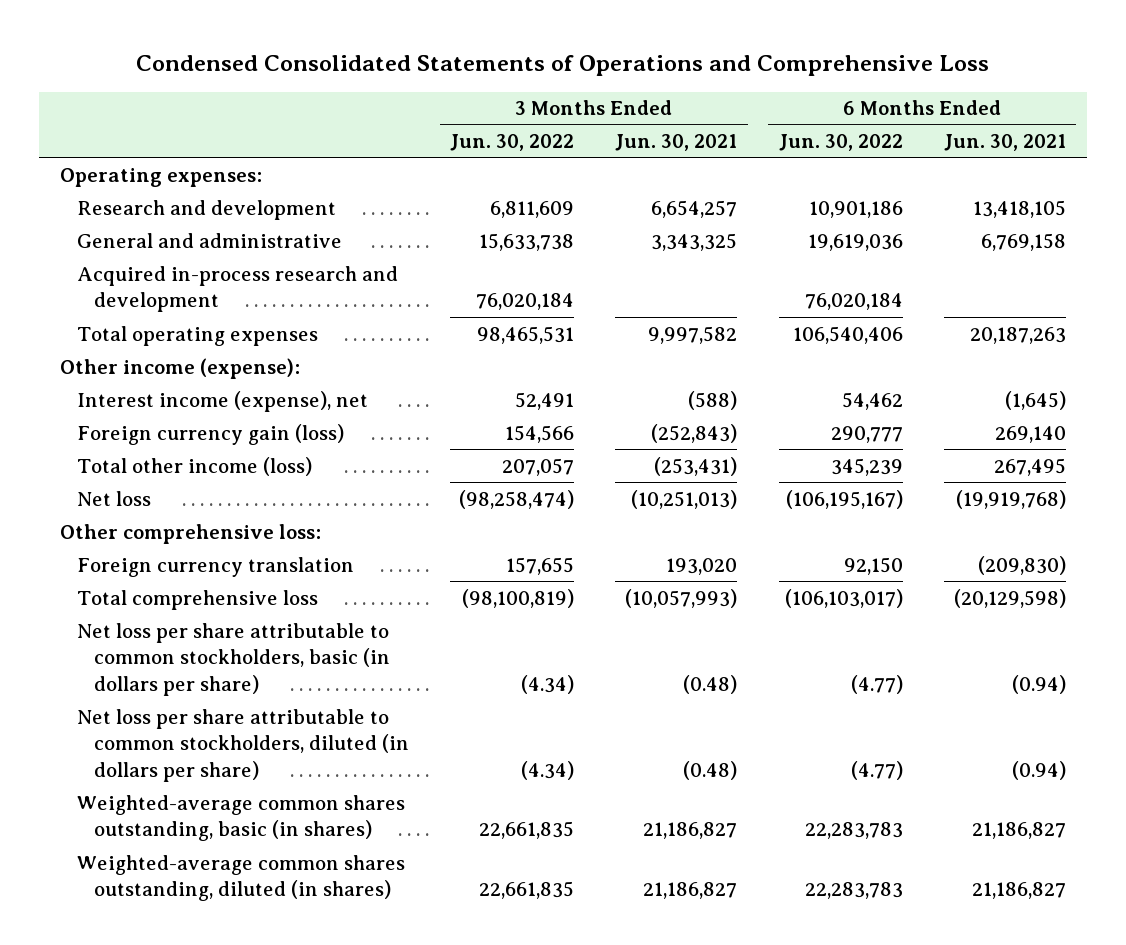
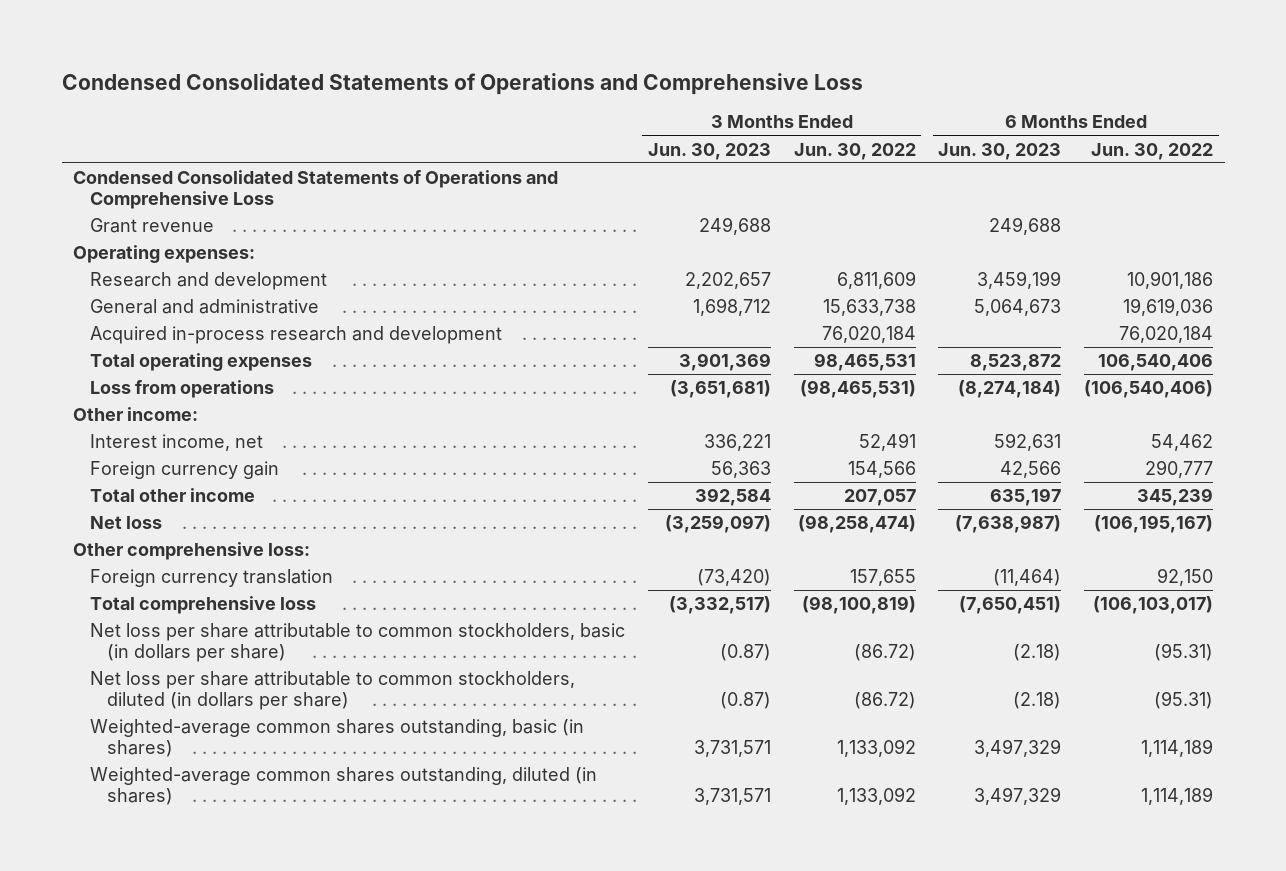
- | 3 Months Ended Jun. 30, 2022 | 3 Months Ended Jun. 30, 2021 | 6 Months Ended Jun. 30, 2022 | 6 Months Ended Jun. 30, 2021
+ | 3 Months Ended Jun. 30, 2023 | 3 Months Ended Jun. 30, 2022 | 6 Months Ended Jun. 30, 2023 | 6 Months Ended Jun. 30, 2022
+ Condensed Consolidated Statements of Operations and Comprehensive Loss
+ Grant revenue | 249,688 | | 249,688 |
- Other income (expense):
- Interest income (expense), net | 52,491 | (588) | 54,462 | (1,645)
- Foreign currency gain (loss) | 154,566 | (252,843) | 290,777 | 269,140
- Total other income (loss) | 207,057 | (253,431) | 345,239 | 267,495
+ Loss from operations | (3,651,681) | (98,465,531) | (8,274,184) | (106,540,406)
+ Other income:
+ Interest income, net | 336,221 | 52,491 | 592,631 | 54,462
+ Foreign currency gain | 56,363 | 154,566 | 42,566 | 290,777
+ Total other income | 392,584 | 207,057 | 635,197 | 345,239
- Net loss per share attributable to common stockholders, basic (in dollars per share) | (4.34) | (0.48) | (4.77) | (0.94)
- Net loss per share attributable to common stockholders, diluted (in dollars per share) | (4.34) | (0.48) | (4.77) | (0.94)
- Weighted-average common shares outstanding, basic (in shares) | 22,661,835 | 21,186,827 | 22,283,783 | 21,186,827
- Weighted-average common shares outstanding, diluted (in shares) | 22,661,835 | 21,186,827 | 22,283,783 | 21,186,827
+ Net loss per share attributable to common stockholders, basic (in dollars per share) | (0.87) | (86.72) | (2.18) | (95.31)
+ Net loss per share attributable to common stockholders, diluted (in dollars per share) | (0.87) | (86.72) | (2.18) | (95.31)
+ Weighted-average common shares outstanding, basic (in shares) | 3,731,571 | 1,133,092 | 3,497,329 | 1,114,189
+ Weighted-average common shares outstanding, diluted (in shares) | 3,731,571 | 1,133,092 | 3,497,329 | 1,114,189

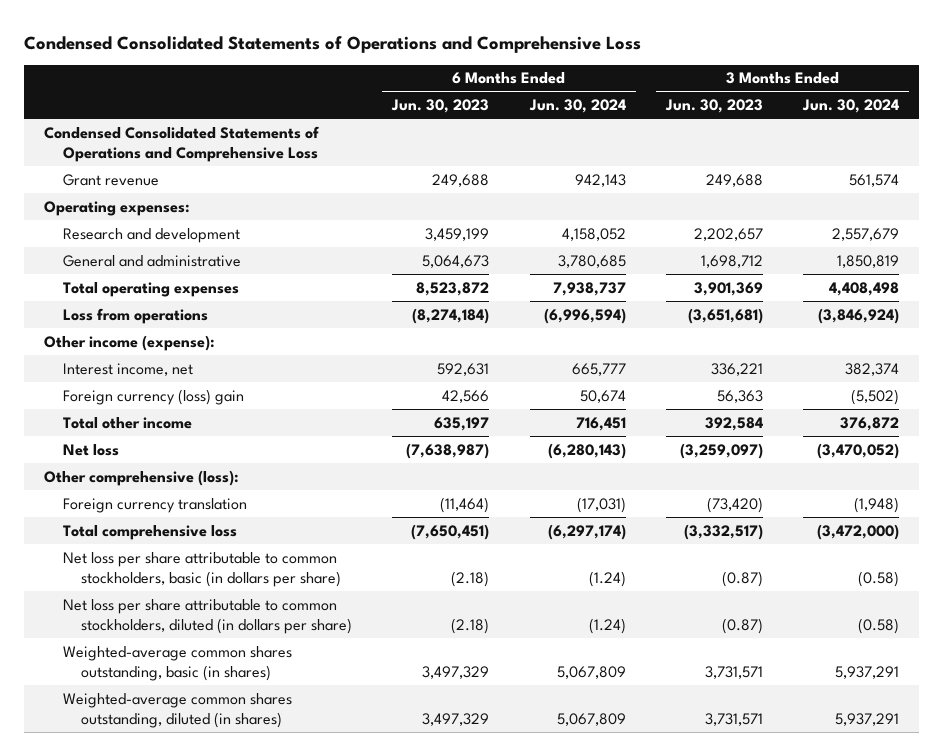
- | 3 Months Ended Jun. 30, 2023 | 3 Months Ended Jun. 30, 2022 | 6 Months Ended Jun. 30, 2023 | 6 Months Ended Jun. 30, 2022
+ | 6 Months Ended Jun. 30, 2023 | 6 Months Ended Jun. 30, 2024 | 3 Months Ended Jun. 30, 2023 | 3 Months Ended Jun. 30, 2024
- Acquired in-process research and development | | 76,020,184 | | 76,020,184
- Other income:
+ Other income (expense):
- Foreign currency gain | 56,363 | 154,566 | 42,566 | 290,777
+ Foreign currency (loss) gain | 42,566 | 50,674 | 56,363 | (5,502)
- Other comprehensive loss:
+ Other comprehensive (loss):

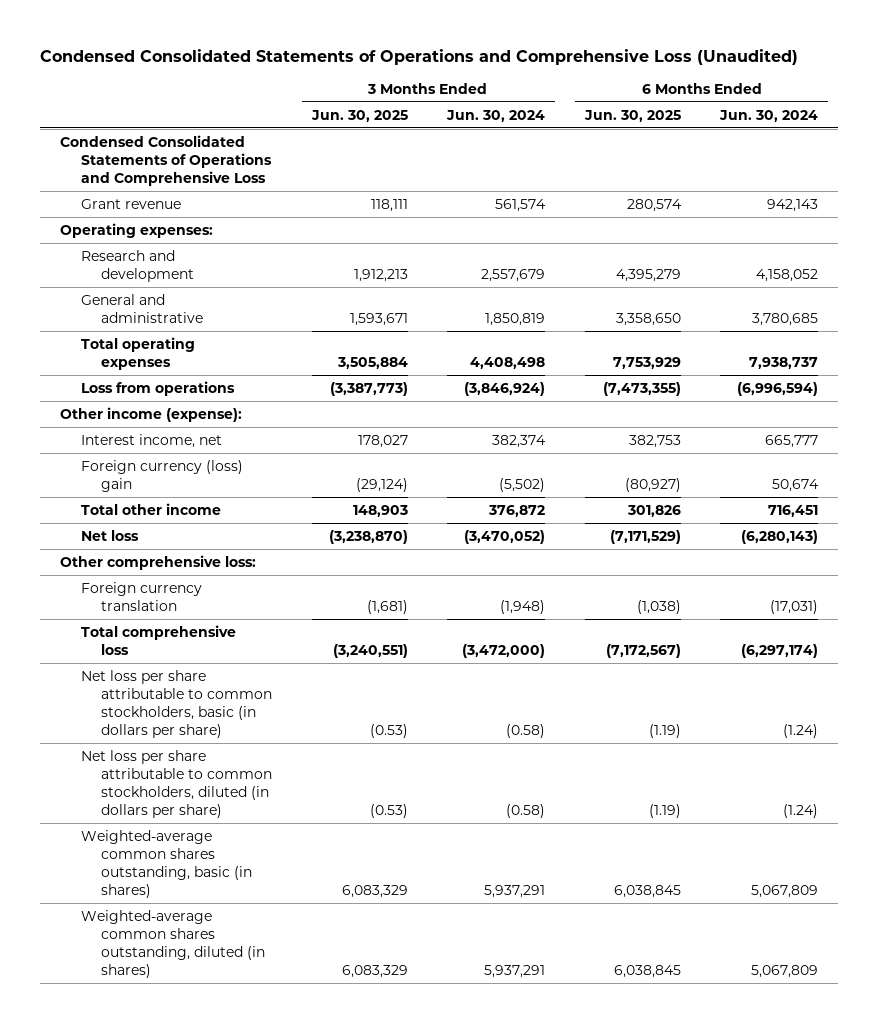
- Condensed Consolidated Statements of Operations and Comprehensive Loss
+ Condensed Consolidated Statements of Operations and Comprehensive Loss (Unaudited)
- | 6 Months Ended Jun. 30, 2023 | 6 Months Ended Jun. 30, 2024 | 3 Months Ended Jun. 30, 2023 | 3 Months Ended Jun. 30, 2024
+ | 3 Months Ended Jun. 30, 2025 | 3 Months Ended Jun. 30, 2024 | 6 Months Ended Jun. 30, 2025 | 6 Months Ended Jun. 30, 2024
- Other comprehensive (loss):
+ Other comprehensive loss:

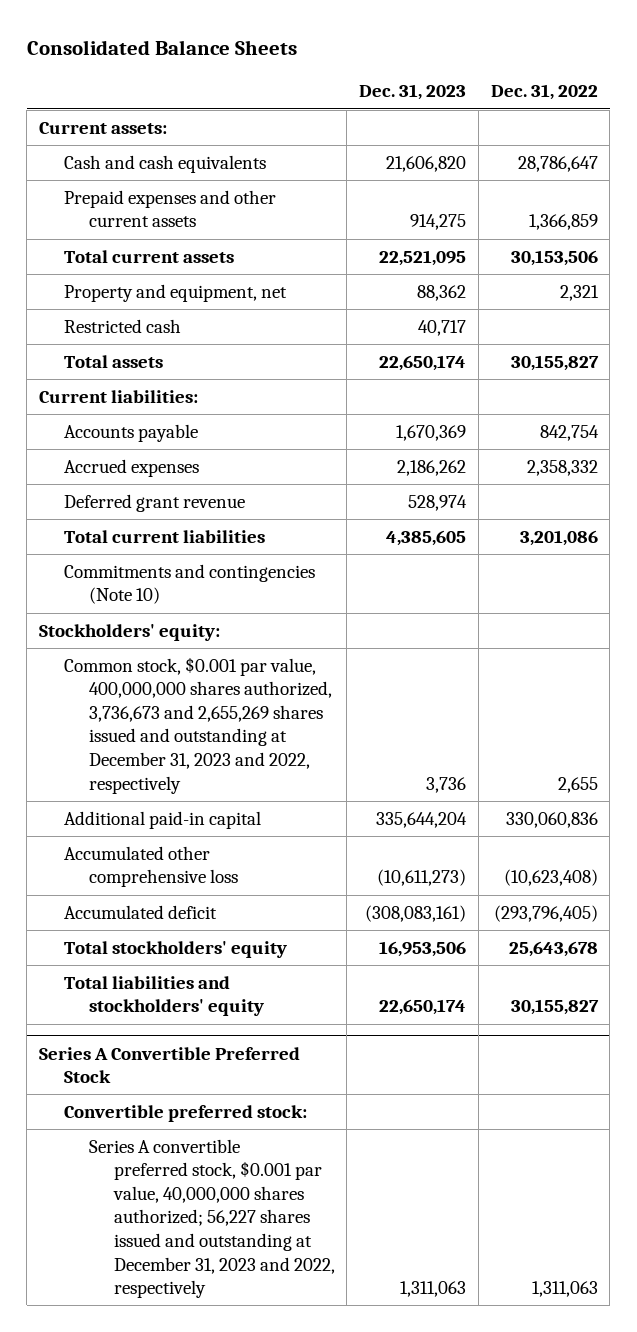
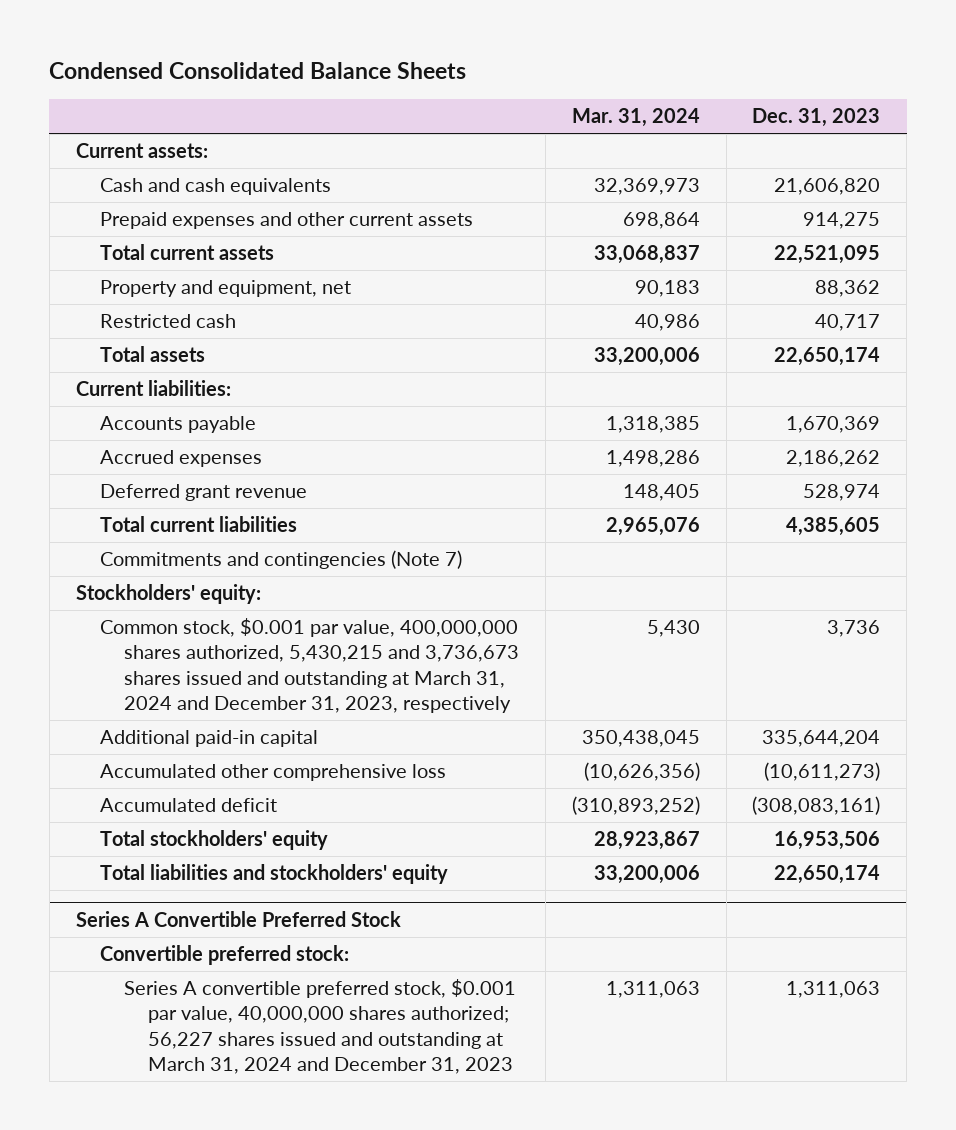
- Consolidated Balance Sheets
+ Condensed Consolidated Balance Sheets
- | Dec. 31, 2023 | Dec. 31, 2022
+ | Mar. 31, 2024 | Dec. 31, 2023
- Commitments and contingencies (Note 10)
+ Commitments and contingencies (Note 7)
- Common stock, $0.001 par value, 400,000,000 shares authorized, 3,736,673 and 2,655,269 shares issued and outstanding at December 31, 2023 and 2022, respectively | 3,736 | 2,655
+ Common stock, $0.001 par value, 400,000,000 shares authorized, 5,430,215 and 3,736,673 shares issued and outstanding at March 31, 2024 and December 31, 2023, respectively | 5,430 | 3,736
@ Series A Convertible Preferred Stock
- Series A convertible preferred stock, $0.001 par value, 40,000,000 shares authorized; 56,227 shares issued and outstanding at December 31, 2023 and 2022, respectively | 1,311,063 | 1,311,063
+ Series A convertible preferred stock, $0.001 par value, 40,000,000 shares authorized; 56,227 shares issued and outstanding at March 31, 2024 and December 31, 2023 | 1,311,063 | 1,311,063

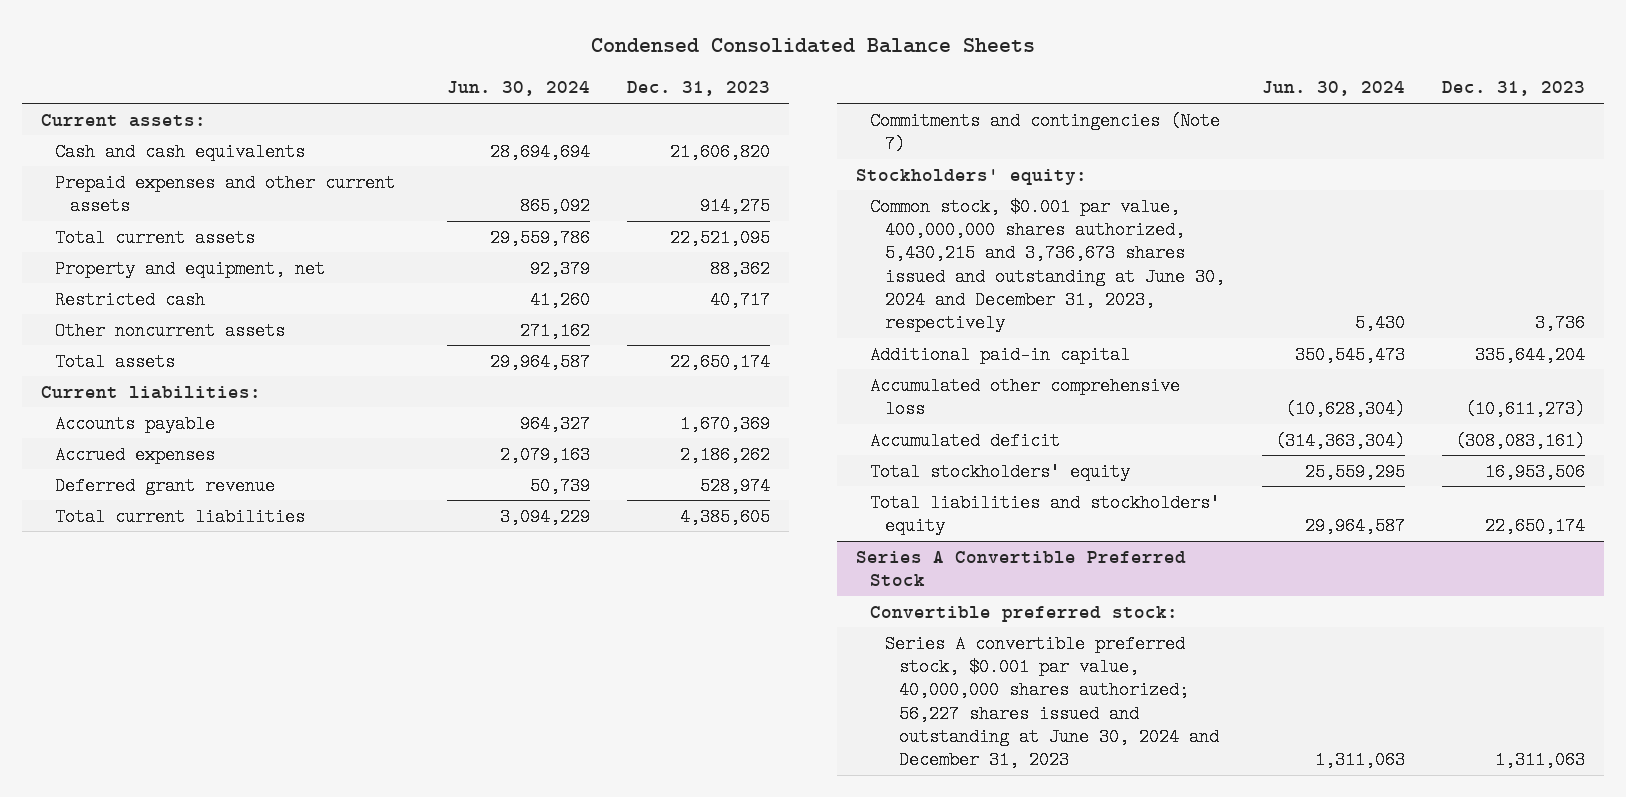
- | Mar. 31, 2024 | Dec. 31, 2023
+ | Jun. 30, 2024 | Dec. 31, 2023
+ Other noncurrent assets | 271,162 |
- Common stock, $0.001 par value, 400,000,000 shares authorized, 5,430,215 and 3,736,673 shares issued and outstanding at March 31, 2024 and December 31, 2023, respectively | 5,430 | 3,736
+ Common stock, $0.001 par value, 400,000,000 shares authorized, 5,430,215 and 3,736,673 shares issued and outstanding at June 30, 2024 and December 31, 2023, respectively | 5,430 | 3,736
@ Series A Convertible Preferred Stock
- Series A convertible preferred stock, $0.001 par value, 40,000,000 shares authorized; 56,227 shares issued and outstanding at March 31, 2024 and December 31, 2023 | 1,311,063 | 1,311,063
+ Series A convertible preferred stock, $0.001 par value, 40,000,000 shares authorized; 56,227 shares issued and outstanding at June 30, 2024 and December 31, 2023 | 1,311,063 | 1,311,063

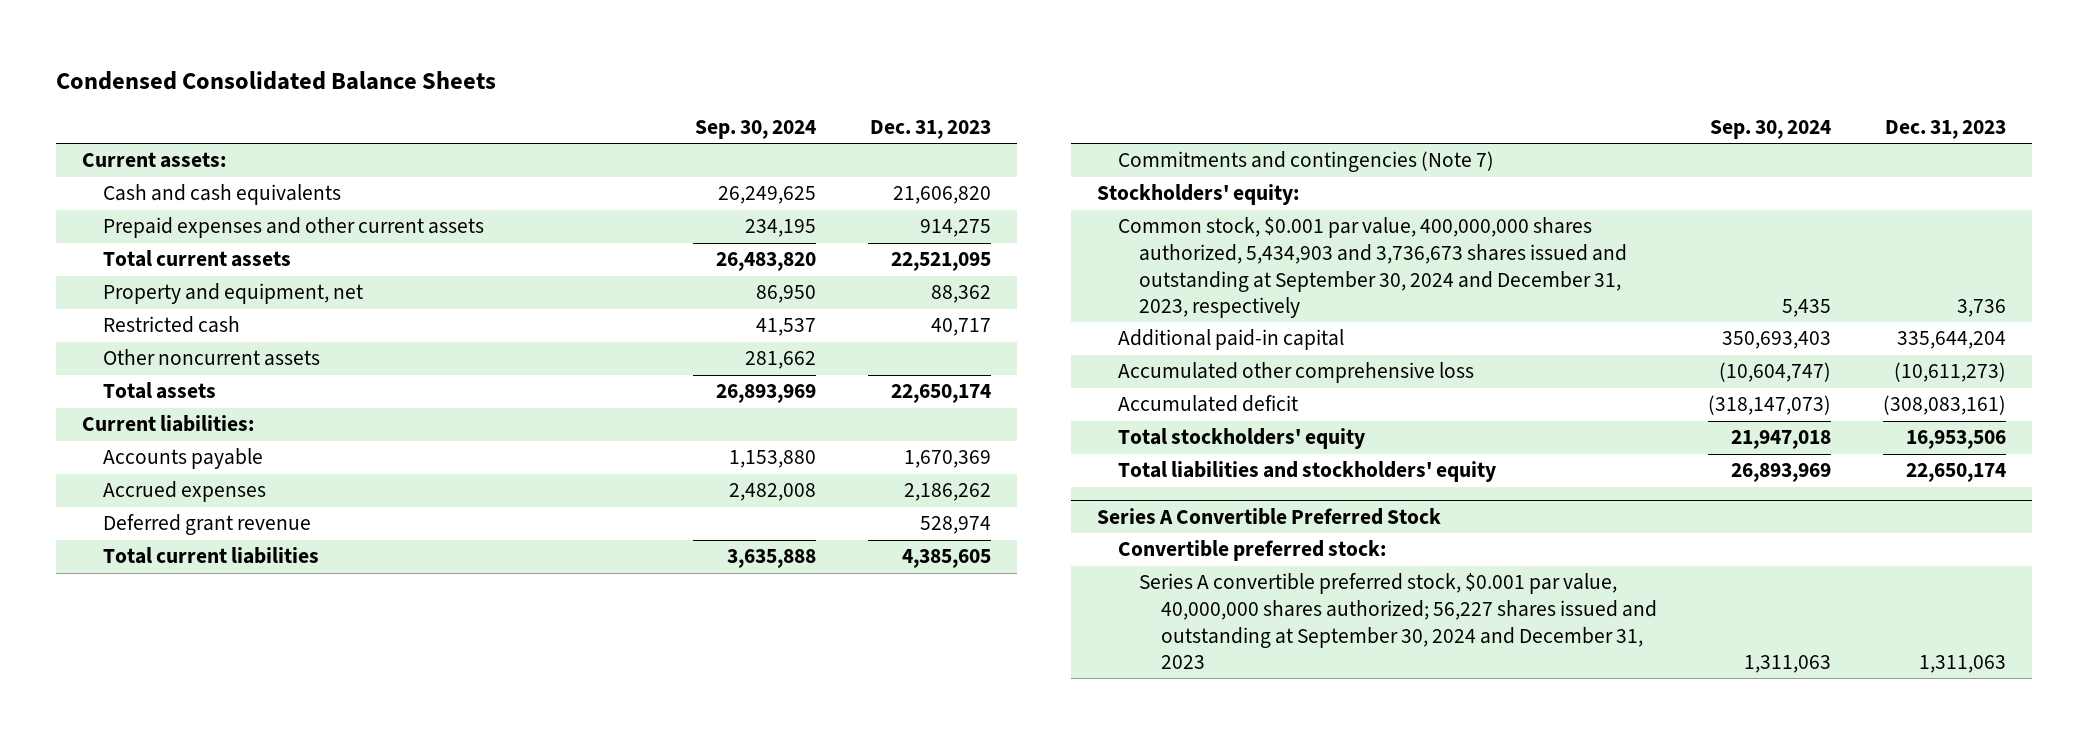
- | Jun. 30, 2024 | Dec. 31, 2023
+ | Sep. 30, 2024 | Dec. 31, 2023
- Common stock, $0.001 par value, 400,000,000 shares authorized, 5,430,215 and 3,736,673 shares issued and outstanding at June 30, 2024 and December 31, 2023, respectively | 5,430 | 3,736
+ Common stock, $0.001 par value, 400,000,000 shares authorized, 5,434,903 and 3,736,673 shares issued and outstanding at September 30, 2024 and December 31, 2023, respectively | 5,435 | 3,736
@ Series A Convertible Preferred Stock
- Series A convertible preferred stock, $0.001 par value, 40,000,000 shares authorized; 56,227 shares issued and outstanding at June 30, 2024 and December 31, 2023 | 1,311,063 | 1,311,063
+ Series A convertible preferred stock, $0.001 par value, 40,000,000 shares authorized; 56,227 shares issued and outstanding at September 30, 2024 and December 31, 2023 | 1,311,063 | 1,311,063

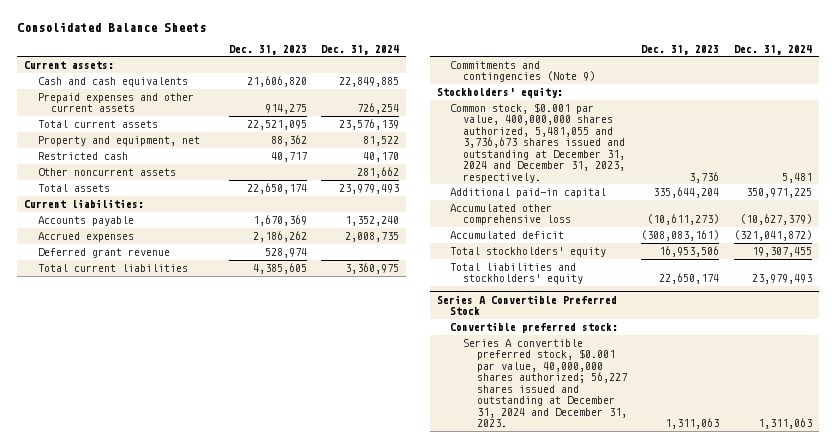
- Condensed Consolidated Balance Sheets
+ Consolidated Balance Sheets
- | Sep. 30, 2024 | Dec. 31, 2023
+ | Dec. 31, 2023 | Dec. 31, 2024
- Commitments and contingencies (Note 7)
+ Commitments and contingencies (Note 9)
- Common stock, $0.001 par value, 400,000,000 shares authorized, 5,434,903 and 3,736,673 shares issued and outstanding at September 30, 2024 and December 31, 2023, respectively | 5,435 | 3,736
+ Common stock, $0.001 par value, 400,000,000 shares authorized, 5,481,055 and 3,736,673 shares issued and outstanding at December 31, 2024 and December 31, 2023, respectively. | 3,736 | 5,481
@ Series A Convertible Preferred Stock
- Series A convertible preferred stock, $0.001 par value, 40,000,000 shares authorized; 56,227 shares issued and outstanding at September 30, 2024 and December 31, 2023 | 1,311,063 | 1,311,063
+ Series A convertible preferred stock, $0.001 par value, 40,000,000 shares authorized; 56,227 shares issued and outstanding at December 31, 2024 and December 31, 2023. | 1,311,063 | 1,311,063

